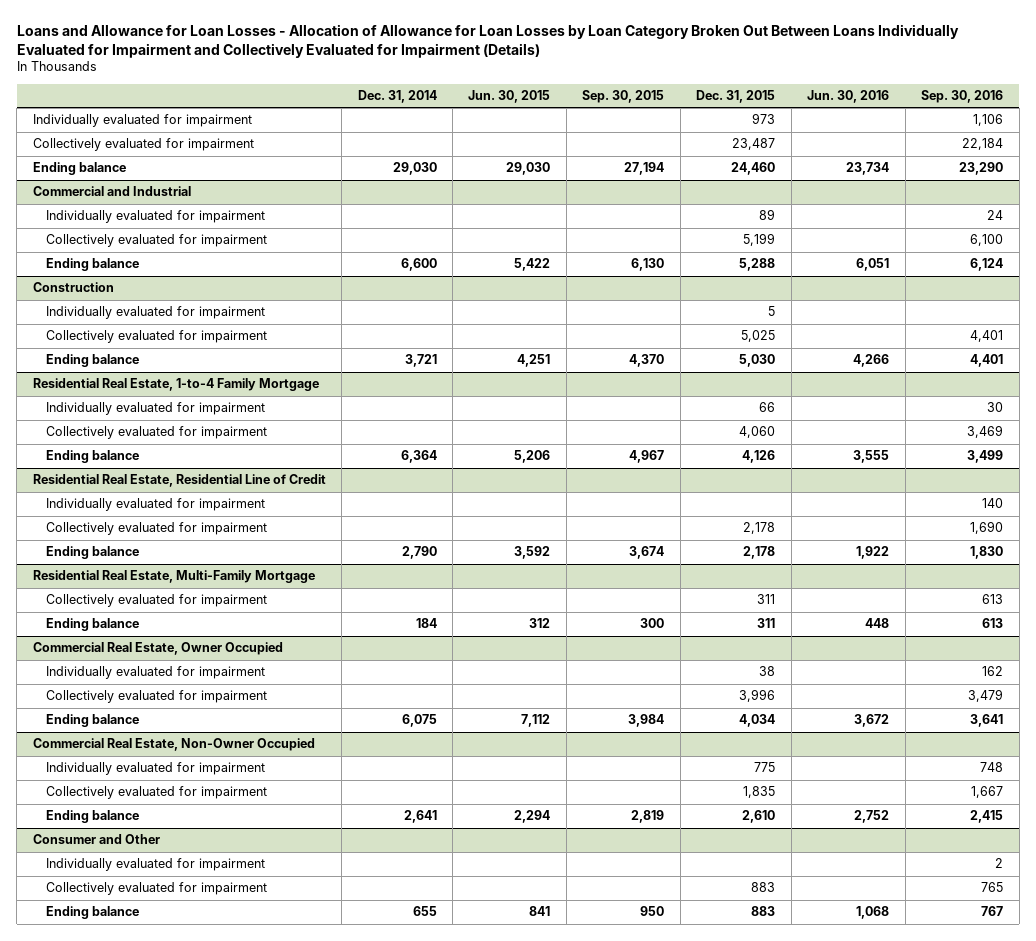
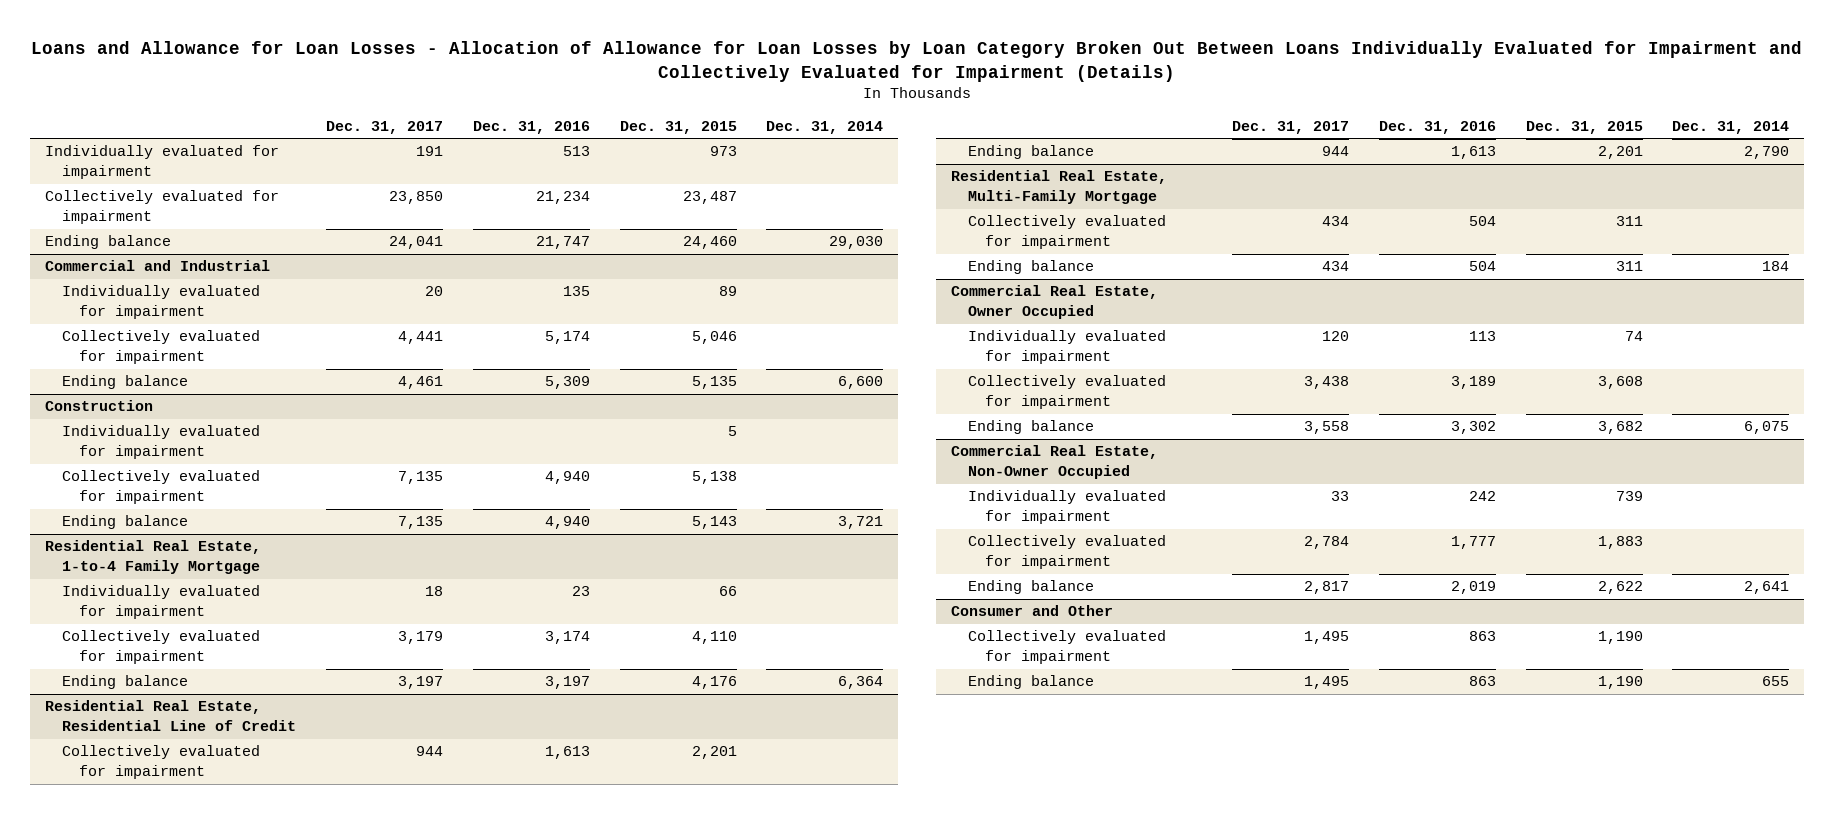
- | Dec. 31, 2014 | Jun. 30, 2015 | Sep. 30, 2015 | Dec. 31, 2015 | Jun. 30, 2016 | Sep. 30, 2016
+ | Dec. 31, 2017 | Dec. 31, 2016 | Dec. 31, 2015 | Dec. 31, 2014
@ Commercial and Industrial
- Collectively evaluated for impairment | | | | 5,199 | | 6,100
- Ending balance | 6,600 | 5,422 | 6,130 | 5,288 | 6,051 | 6,124
+ Collectively evaluated for impairment | 4,441 | 5,174 | 5,046 |
+ Ending balance | 4,461 | 5,309 | 5,135 | 6,600
@ Construction
- Collectively evaluated for impairment | | | | 5,025 | | 4,401
- Ending balance | 3,721 | 4,251 | 4,370 | 5,030 | 4,266 | 4,401
+ Collectively evaluated for impairment | 7,135 | 4,940 | 5,138 |
+ Ending balance | 7,135 | 4,940 | 5,143 | 3,721
@ Residential Real Estate, 1-to-4 Family Mortgage
- Collectively evaluated for impairment | | | | 4,060 | | 3,469
- Ending balance | 6,364 | 5,206 | 4,967 | 4,126 | 3,555 | 3,499
+ Collectively evaluated for impairment | 3,179 | 3,174 | 4,110 |
+ Ending balance | 3,197 | 3,197 | 4,176 | 6,364
@ Residential Real Estate, Residential Line of Credit
- Individually evaluated for impairment | | | | | | 140
- Collectively evaluated for impairment | | | | 2,178 | | 1,690
- Ending balance | 2,790 | 3,592 | 3,674 | 2,178 | 1,922 | 1,830
+ Collectively evaluated for impairment | 944 | 1,613 | 2,201 |
+ Ending balance | 944 | 1,613 | 2,201 | 2,790
@ Commercial Real Estate, Owner Occupied
- Individually evaluated for impairment | | | | 38 | | 162
- Collectively evaluated for impairment | | | | 3,996 | | 3,479
- Ending balance | 6,075 | 7,112 | 3,984 | 4,034 | 3,672 | 3,641
+ Individually evaluated for impairment | 120 | 113 | 74 |
+ Collectively evaluated for impairment | 3,438 | 3,189 | 3,608 |
+ Ending balance | 3,558 | 3,302 | 3,682 | 6,075
@ Commercial Real Estate, Non-Owner Occupied
- Individually evaluated for impairment | | | | 775 | | 748
- Collectively evaluated for impairment | | | | 1,835 | | 1,667
- Ending balance | 2,641 | 2,294 | 2,819 | 2,610 | 2,752 | 2,415
+ Individually evaluated for impairment | 33 | 242 | 739 |
+ Collectively evaluated for impairment | 2,784 | 1,777 | 1,883 |
+ Ending balance | 2,817 | 2,019 | 2,622 | 2,641
@ Consumer and Other
- Individually evaluated for impairment | | | | | | 2
- Collectively evaluated for impairment | | | | 883 | | 765
- Ending balance | 655 | 841 | 950 | 883 | 1,068 | 767
+ Collectively evaluated for impairment | 1,495 | 863 | 1,190 |
+ Ending balance | 1,495 | 863 | 1,190 | 655

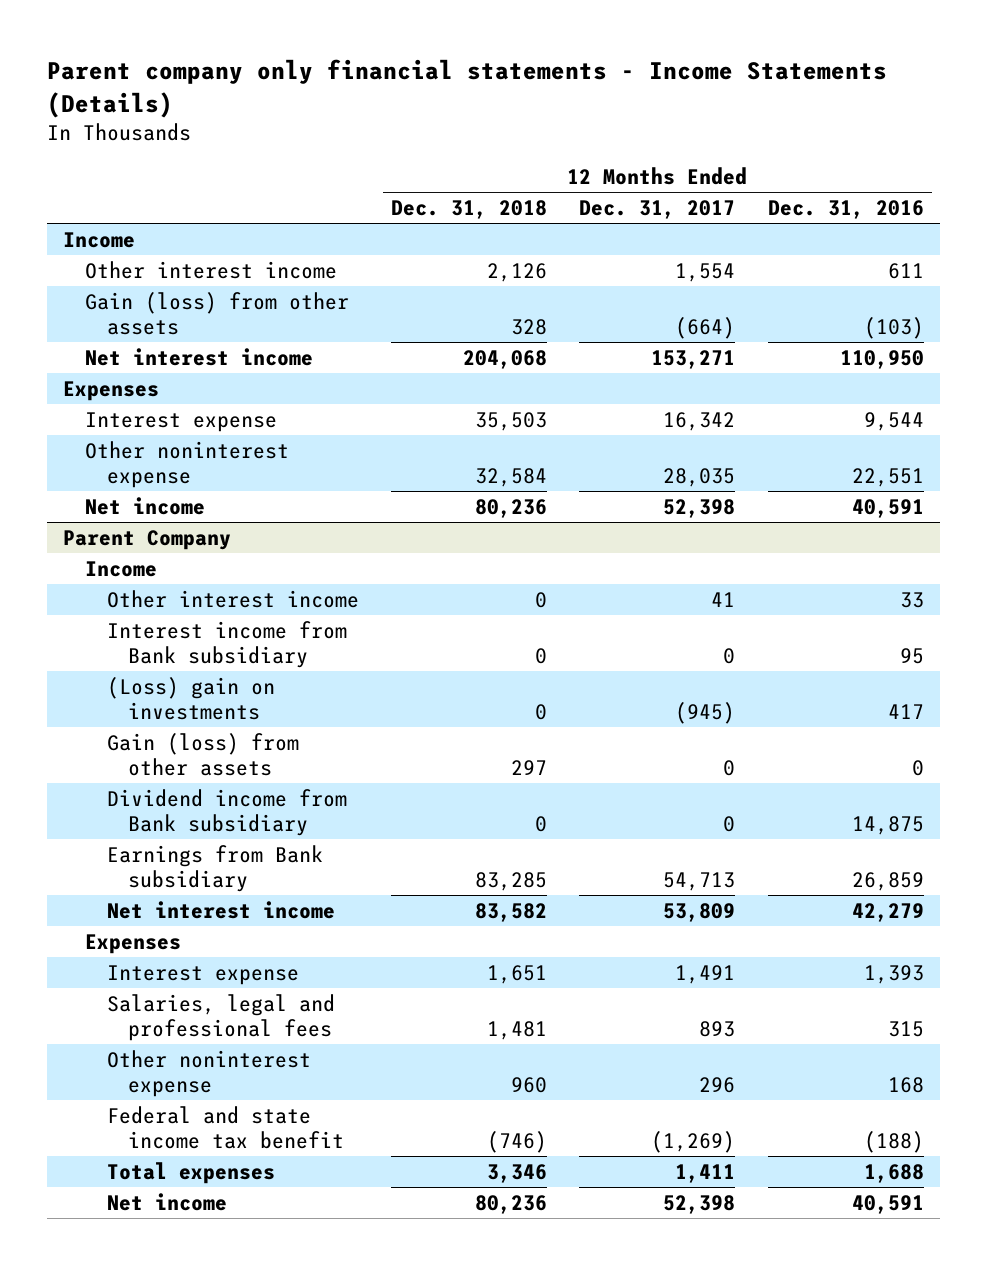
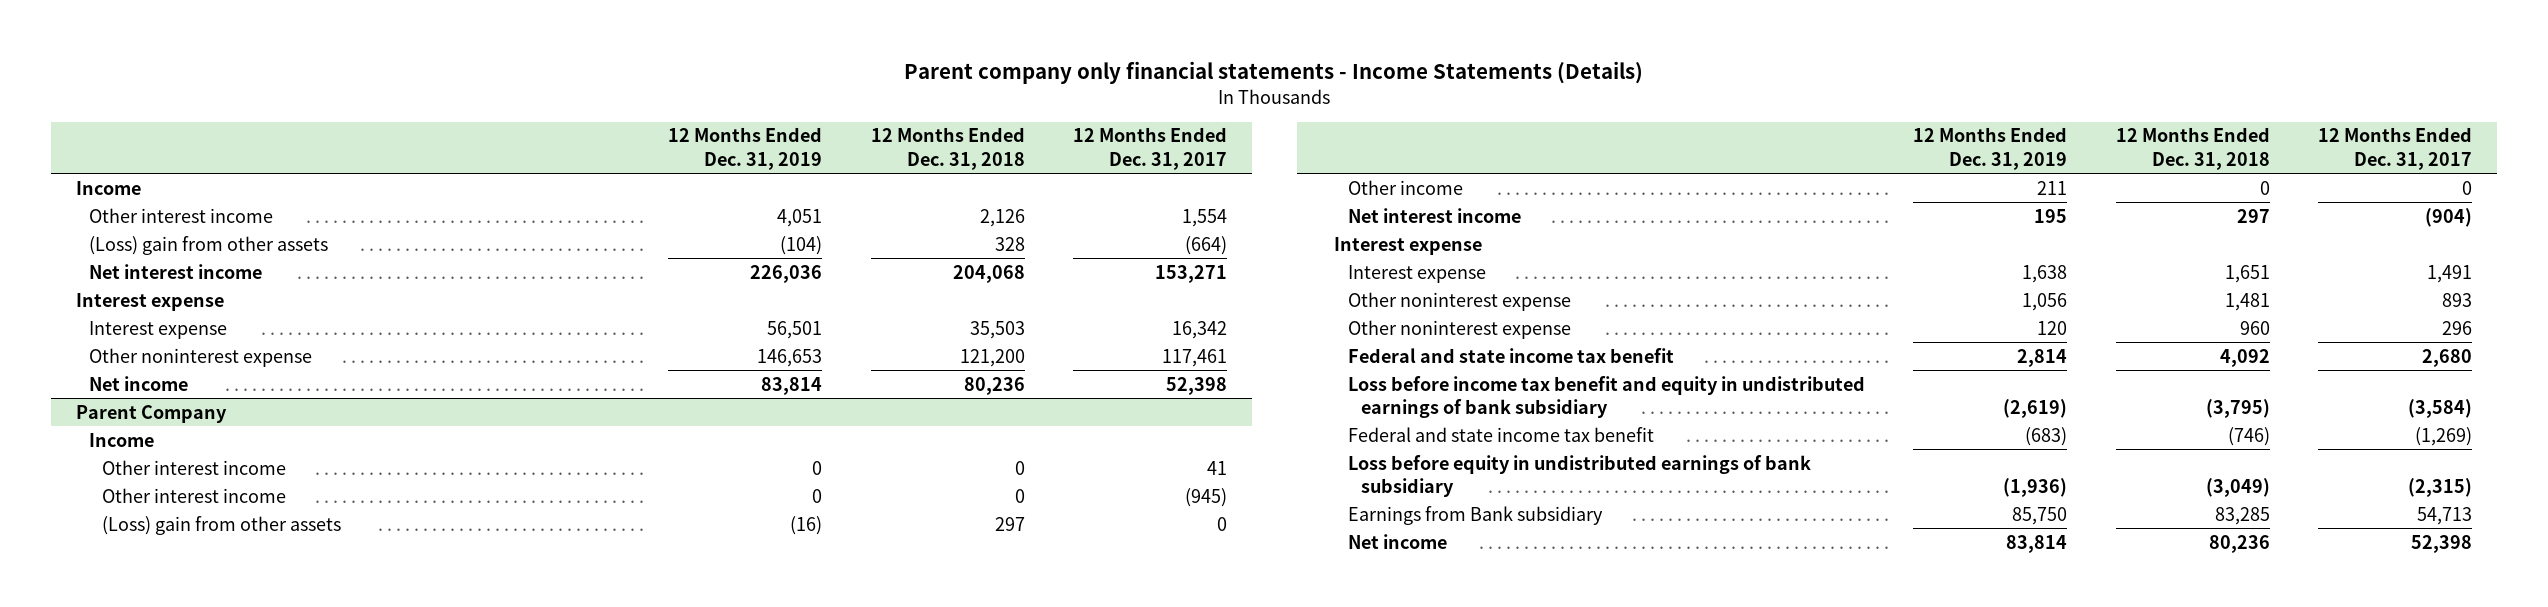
- | 12 Months Ended Dec. 31, 2018 | 12 Months Ended Dec. 31, 2017 | 12 Months Ended Dec. 31, 2016
+ | 12 Months Ended Dec. 31, 2019 | 12 Months Ended Dec. 31, 2018 | 12 Months Ended Dec. 31, 2017
- Gain (loss) from other assets | 328 | (664) | (103)
+ (Loss) gain from other assets | (104) | 328 | (664)
- Expenses
+ Interest expense
- Other noninterest expense | 32,584 | 28,035 | 22,551
+ Other noninterest expense | 146,653 | 121,200 | 117,461
@ Parent Company
- Interest income from Bank subsidiary | 0 | 0 | 95
- (Loss) gain on investments | 0 | (945) | 417
- Gain (loss) from other assets | 297 | 0 | 0
- Dividend income from Bank subsidiary | 0 | 0 | 14,875
- Net interest income | 83,582 | 53,809 | 42,279
- Expenses
+ Other interest income | 0 | 0 | (945)
+ (Loss) gain from other assets | (16) | 297 | 0
+ Other income | 211 | 0 | 0
+ Net interest income | 195 | 297 | (904)
+ Interest expense
- Salaries, legal and professional fees | 1,481 | 893 | 315
+ Other noninterest expense | 1,056 | 1,481 | 893
+ Federal and state income tax benefit | 2,814 | 4,092 | 2,680
+ Loss before income tax benefit and equity in undistributed earnings of bank subsidiary | (2,619) | (3,795) | (3,584)
- Total expenses | 3,346 | 1,411 | 1,688
+ Loss before equity in undistributed earnings of bank subsidiary | (1,936) | (3,049) | (2,315)
moved down: Earnings from Bank subsidiary | 85,750 | 83,285 | 54,713

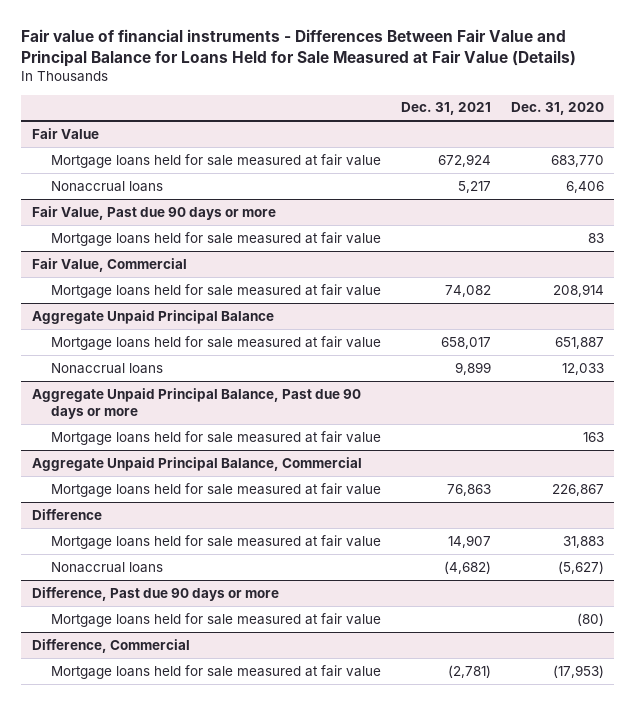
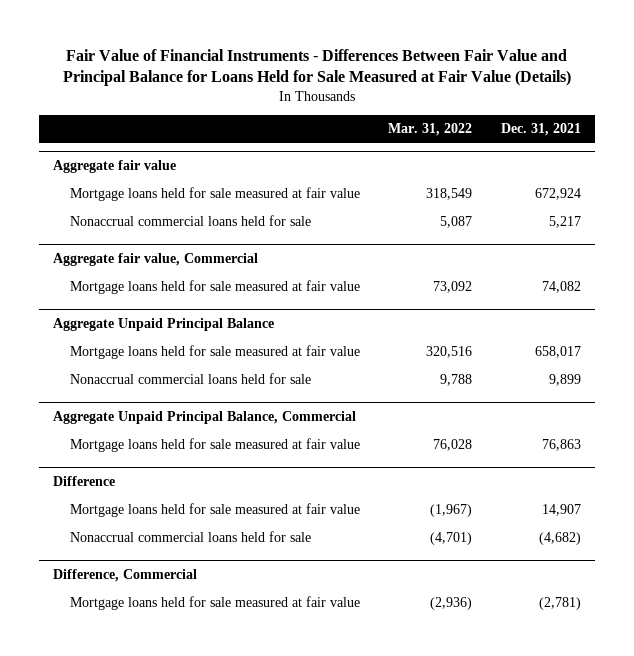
- Fair value of financial instruments - Differences Between Fair Value and Principal Balance for Loans Held for Sale Measured at Fair Value (Details)
+ Fair Value of Financial Instruments - Differences Between Fair Value and Principal Balance for Loans Held for Sale Measured at Fair Value (Details)
- | Dec. 31, 2021 | Dec. 31, 2020
+ | Mar. 31, 2022 | Dec. 31, 2021
- Fair Value
+ Aggregate fair value
- Nonaccrual loans | 5,217 | 6,406
- Fair Value, Past due 90 days or more
- Mortgage loans held for sale measured at fair value | | 83
- Fair Value, Commercial
+ Nonaccrual commercial loans held for sale | 5,087 | 5,217
+ Aggregate fair value, Commercial
@ Aggregate Unpaid Principal Balance
- Nonaccrual loans | 9,899 | 12,033
- Aggregate Unpaid Principal Balance, Past due 90 days or more
- Mortgage loans held for sale measured at fair value | | 163
@ Aggregate Unpaid Principal Balance
+ Nonaccrual commercial loans held for sale | 9,788 | 9,899
@ Difference
- Nonaccrual loans | (4,682) | (5,627)
- Difference, Past due 90 days or more
- Mortgage loans held for sale measured at fair value | | (80)
@ Difference
+ Nonaccrual commercial loans held for sale | (4,701) | (4,682)

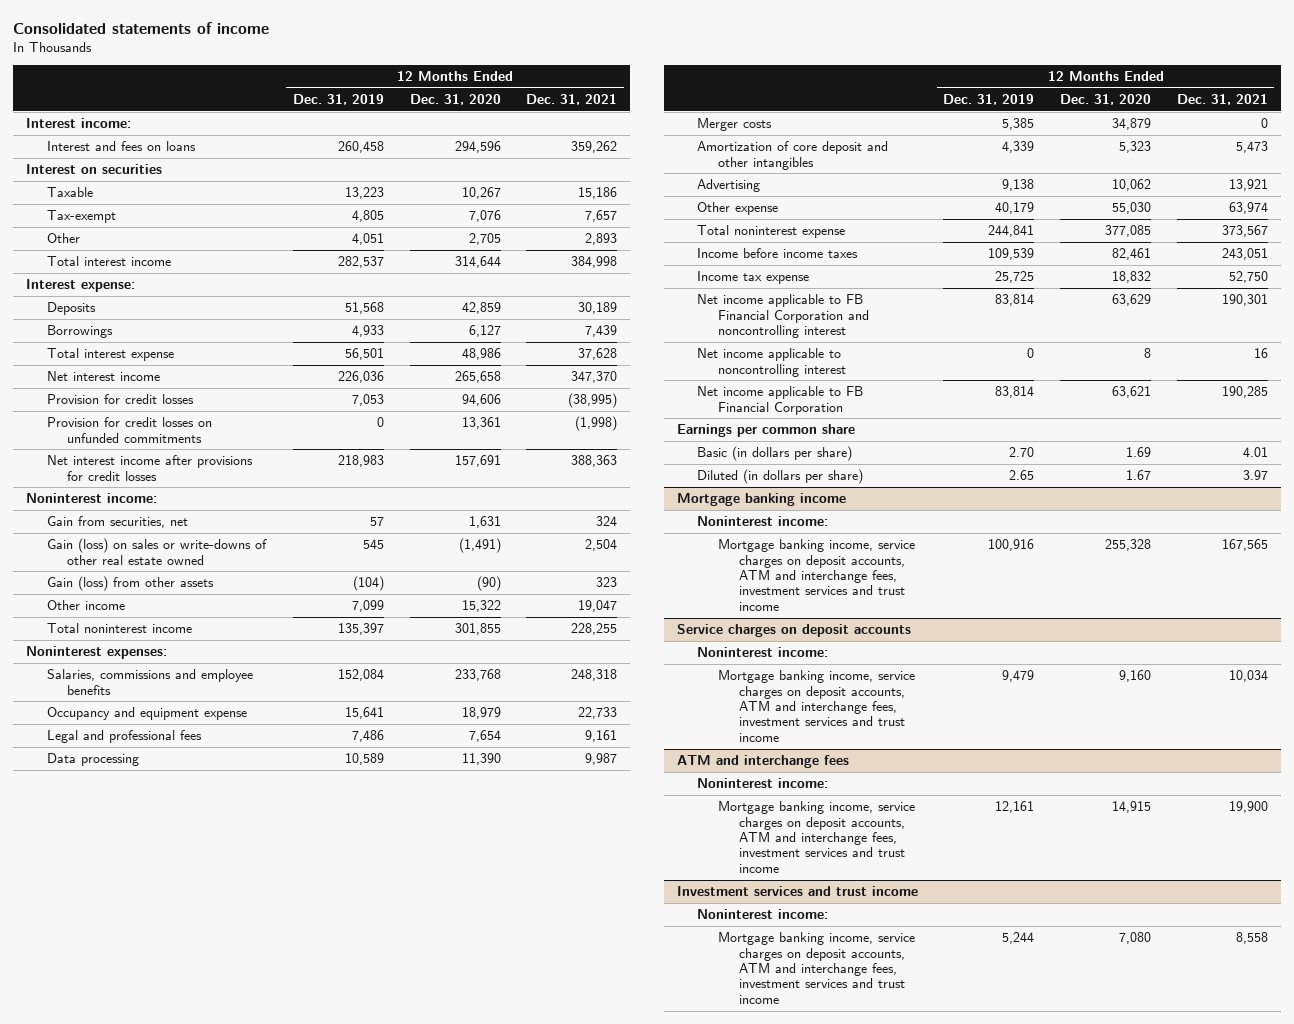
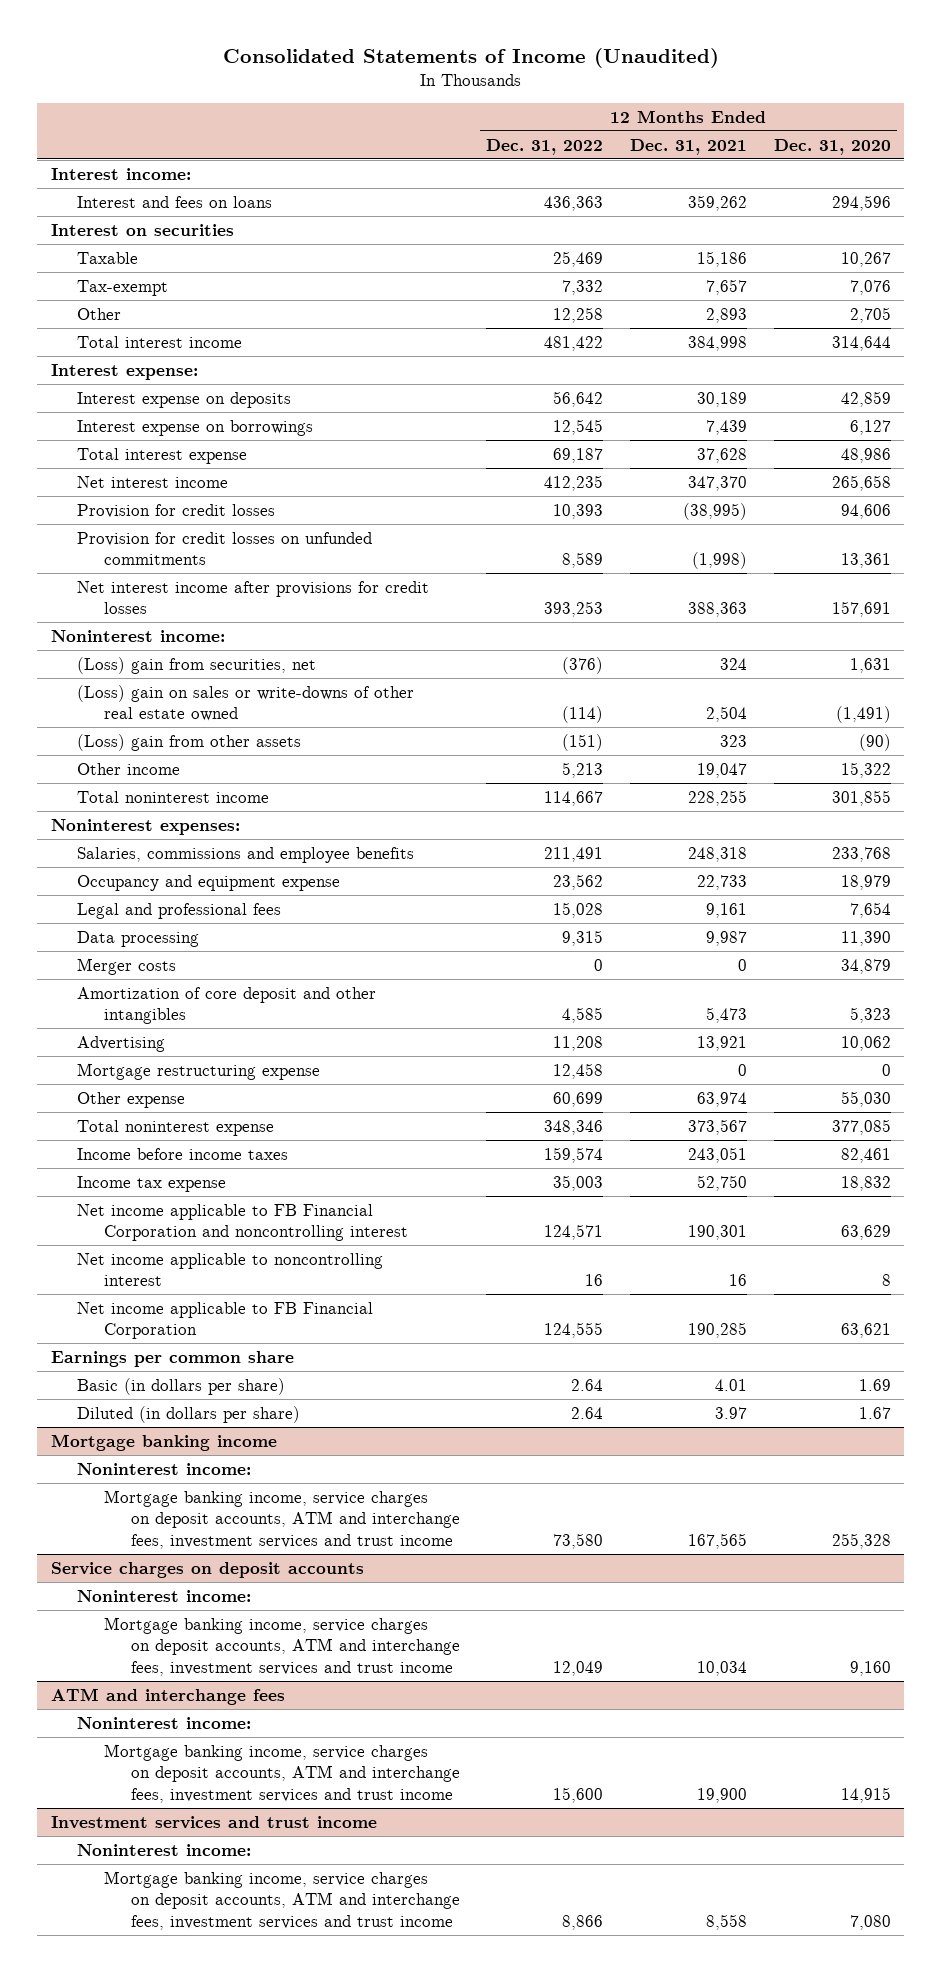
- Consolidated statements of income
+ Consolidated Statements of Income (Unaudited)
- | 12 Months Ended Dec. 31, 2019 | 12 Months Ended Dec. 31, 2020 | 12 Months Ended Dec. 31, 2021
+ | 12 Months Ended Dec. 31, 2022 | 12 Months Ended Dec. 31, 2021 | 12 Months Ended Dec. 31, 2020
- Deposits | 51,568 | 42,859 | 30,189
- Borrowings | 4,933 | 6,127 | 7,439
+ Interest expense on deposits | 56,642 | 30,189 | 42,859
+ Interest expense on borrowings | 12,545 | 7,439 | 6,127
- Gain from securities, net | 57 | 1,631 | 324
- Gain (loss) on sales or write-downs of other real estate owned | 545 | (1,491) | 2,504
- Gain (loss) from other assets | (104) | (90) | 323
+ (Loss) gain from securities, net | (376) | 324 | 1,631
+ (Loss) gain on sales or write-downs of other real estate owned | (114) | 2,504 | (1,491)
+ (Loss) gain from other assets | (151) | 323 | (90)
+ Mortgage restructuring expense | 12,458 | 0 | 0

